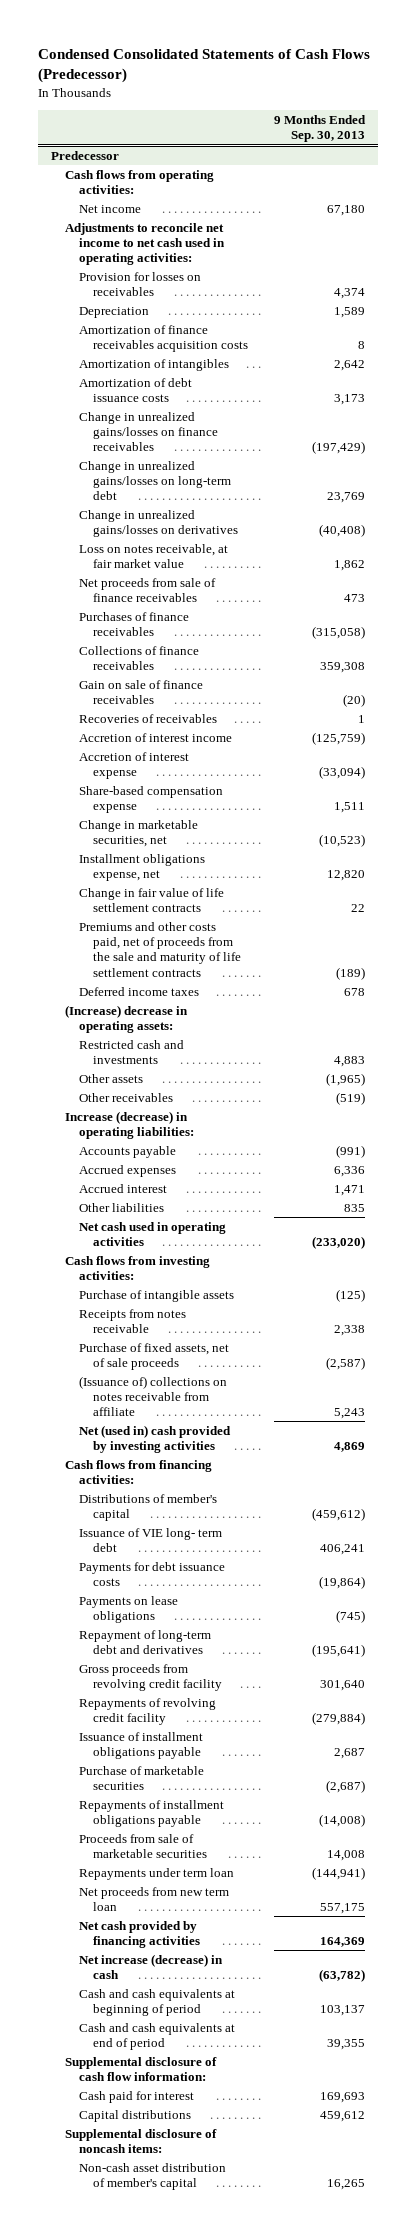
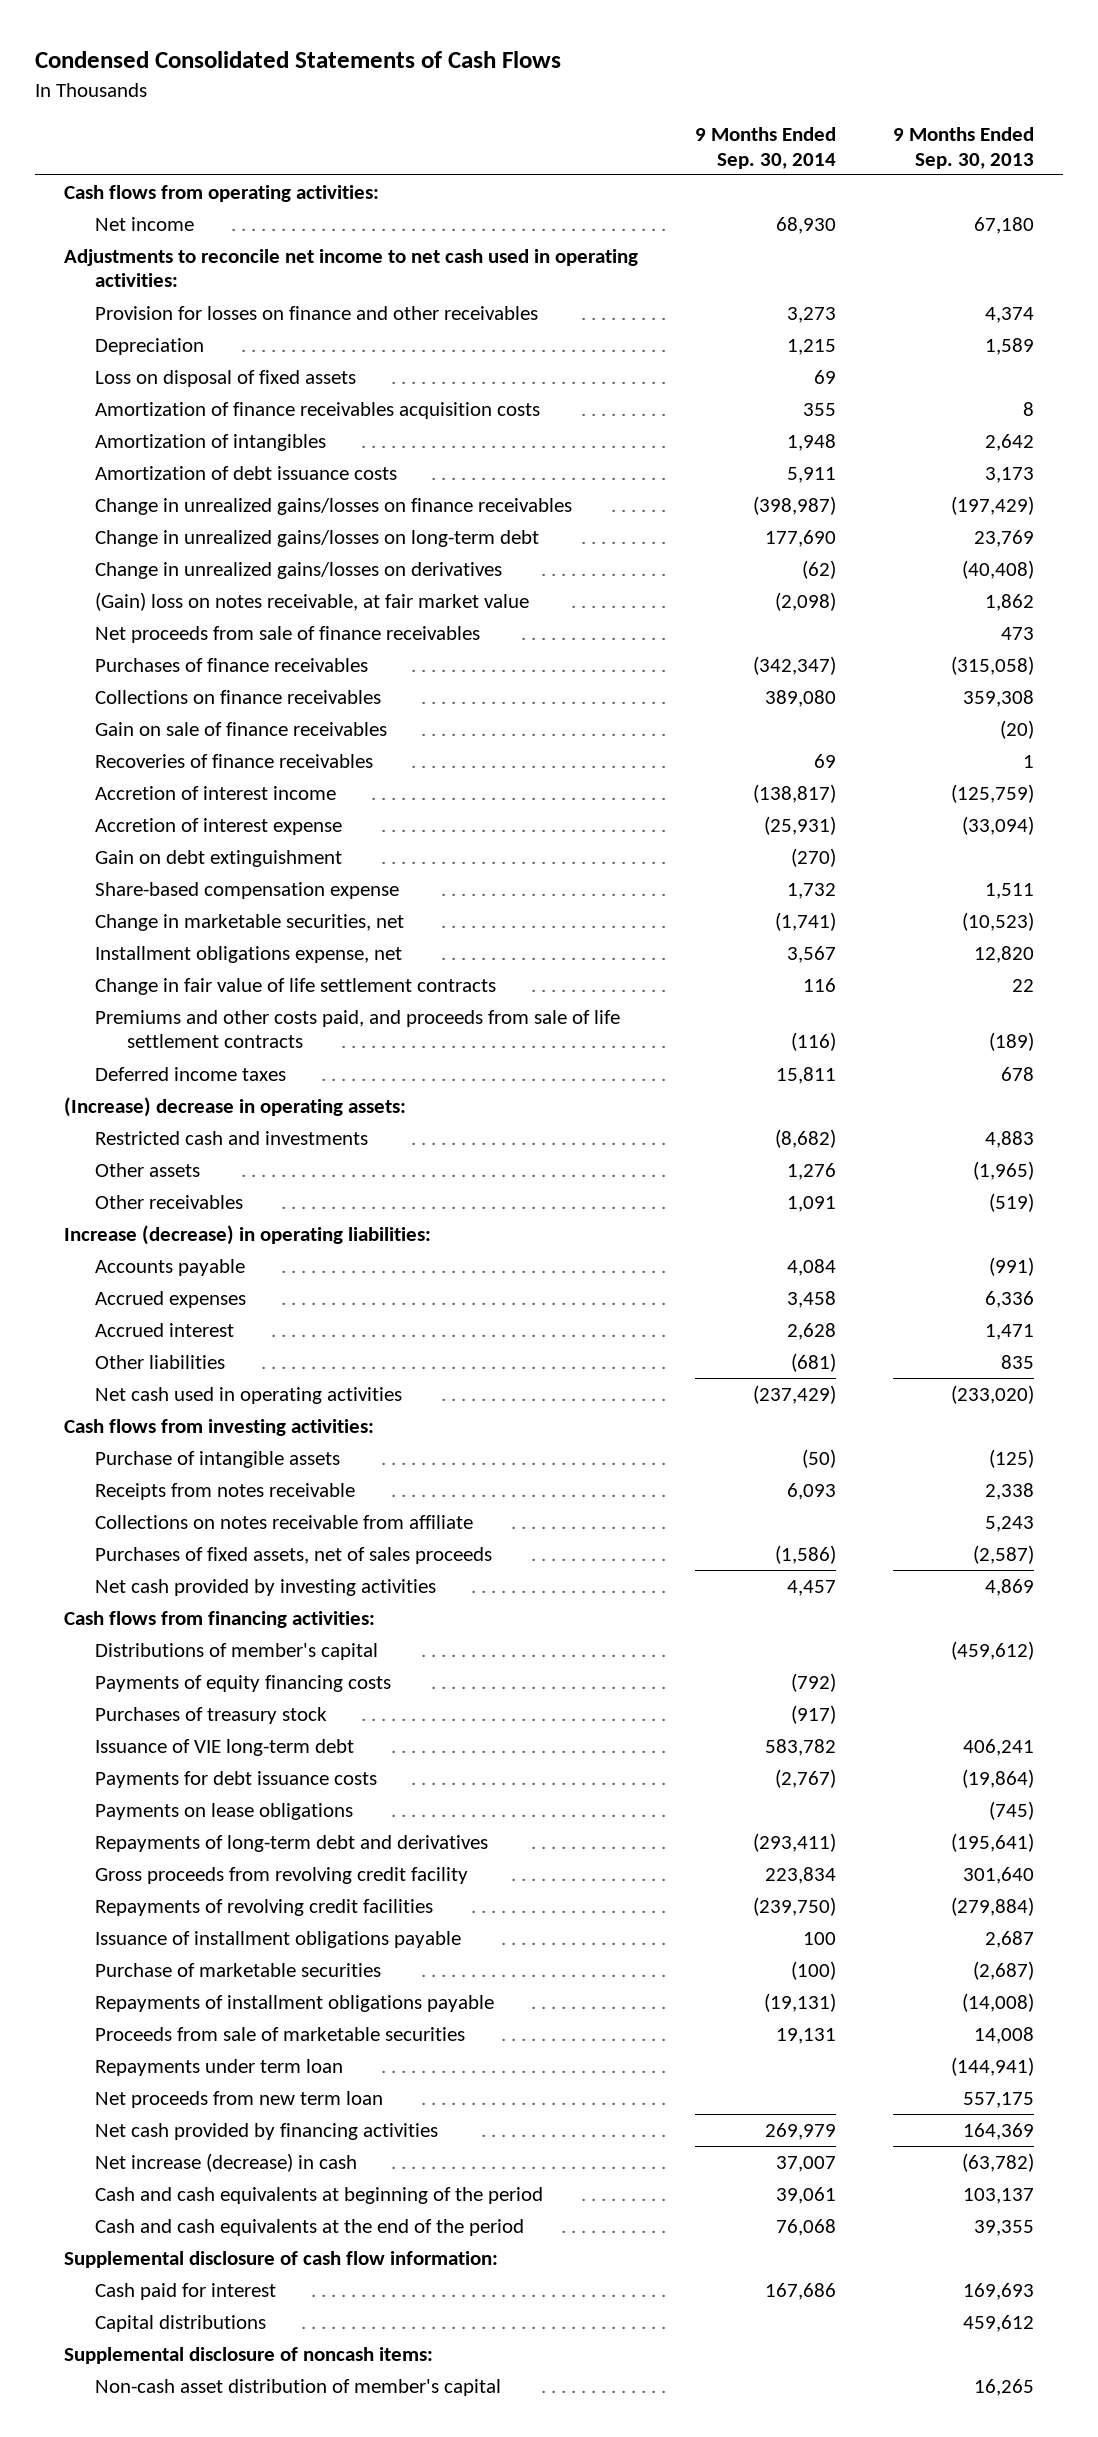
- Condensed Consolidated Statements of Cash Flows (Predecessor)
+ Condensed Consolidated Statements of Cash Flows
- | 9 Months Ended Sep. 30, 2013
+ | 9 Months Ended Sep. 30, 2014 | 9 Months Ended Sep. 30, 2013
- Predecessor
- Provision for losses on receivables | 4,374
+ Provision for losses on finance and other receivables | 3,273 | 4,374
+ Loss on disposal of fixed assets | 69 |
- Loss on notes receivable, at fair market value | 1,862
+ (Gain) loss on notes receivable, at fair market value | (2,098) | 1,862
- Collections of finance receivables | 359,308
+ Collections on finance receivables | 389,080 | 359,308
- Recoveries of receivables | 1
+ Recoveries of finance receivables | 69 | 1
+ Gain on debt extinguishment | (270) |
- Premiums and other costs paid, net of proceeds from the sale and maturity of life settlement contracts | (189)
+ Premiums and other costs paid, and proceeds from sale of life settlement contracts | (116) | (189)
- Purchase of fixed assets, net of sale proceeds | (2,587)
- (Issuance of) collections on notes receivable from affiliate | 5,243
- Net (used in) cash provided by investing activities | 4,869
+ Collections on notes receivable from affiliate | | 5,243
+ Purchases of fixed assets, net of sales proceeds | (1,586) | (2,587)
+ Net cash provided by investing activities | 4,457 | 4,869
- Issuance of VIE long- term debt | 406,241
+ Payments of equity financing costs | (792) |
+ Purchases of treasury stock | (917) |
+ Issuance of VIE long-term debt | 583,782 | 406,241
- Repayment of long-term debt and derivatives | (195,641)
+ Repayments of long-term debt and derivatives | (293,411) | (195,641)
- Repayments of revolving credit facility | (279,884)
+ Repayments of revolving credit facilities | (239,750) | (279,884)
- Cash and cash equivalents at beginning of period | 103,137
- Cash and cash equivalents at end of period | 39,355
+ Cash and cash equivalents at beginning of the period | 39,061 | 103,137
+ Cash and cash equivalents at the end of the period | 76,068 | 39,355

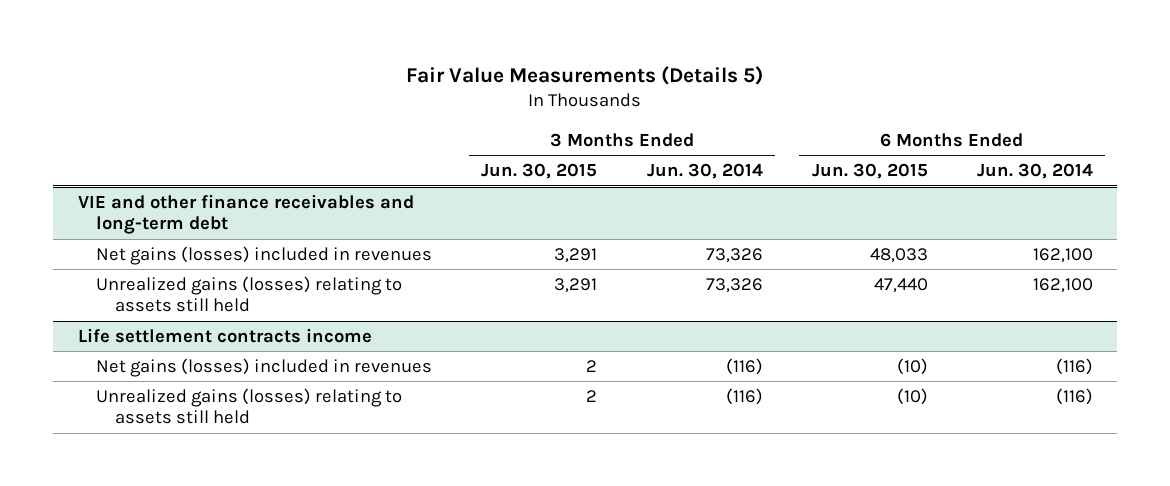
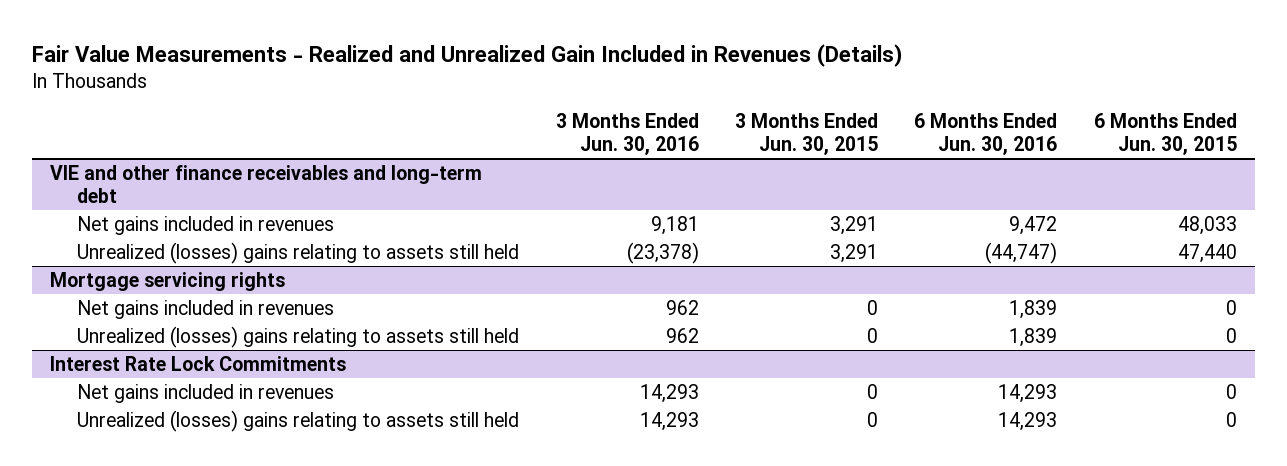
- Fair Value Measurements (Details 5)
+ Fair Value Measurements - Realized and Unrealized Gain Included in Revenues (Details)
- | 3 Months Ended Jun. 30, 2015 | 3 Months Ended Jun. 30, 2014 | 6 Months Ended Jun. 30, 2015 | 6 Months Ended Jun. 30, 2014
+ | 3 Months Ended Jun. 30, 2016 | 3 Months Ended Jun. 30, 2015 | 6 Months Ended Jun. 30, 2016 | 6 Months Ended Jun. 30, 2015
@ VIE and other finance receivables and long-term debt
- Net gains (losses) included in revenues | 3,291 | 73,326 | 48,033 | 162,100
- Unrealized gains (losses) relating to assets still held | 3,291 | 73,326 | 47,440 | 162,100
- Life settlement contracts income
- Net gains (losses) included in revenues | 2 | (116) | (10) | (116)
- Unrealized gains (losses) relating to assets still held | 2 | (116) | (10) | (116)
@ VIE and other finance receivables and long-term debt
+ Net gains included in revenues | 9,181 | 3,291 | 9,472 | 48,033
+ Unrealized (losses) gains relating to assets still held | (23,378) | 3,291 | (44,747) | 47,440
+ Mortgage servicing rights
+ Net gains included in revenues | 962 | 0 | 1,839 | 0
+ Unrealized (losses) gains relating to assets still held | 962 | 0 | 1,839 | 0
+ Interest Rate Lock Commitments
+ Net gains included in revenues | 14,293 | 0 | 14,293 | 0
+ Unrealized (losses) gains relating to assets still held | 14,293 | 0 | 14,293 | 0

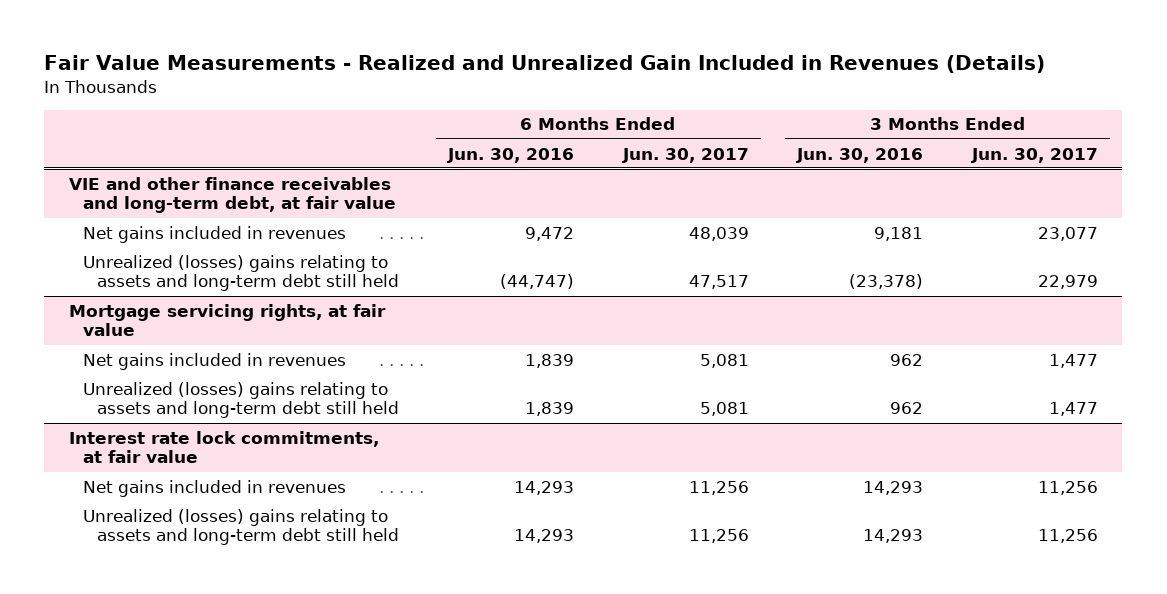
- | 3 Months Ended Jun. 30, 2016 | 3 Months Ended Jun. 30, 2015 | 6 Months Ended Jun. 30, 2016 | 6 Months Ended Jun. 30, 2015
+ | 6 Months Ended Jun. 30, 2016 | 6 Months Ended Jun. 30, 2017 | 3 Months Ended Jun. 30, 2016 | 3 Months Ended Jun. 30, 2017
- VIE and other finance receivables and long-term debt
+ VIE and other finance receivables and long-term debt, at fair value
- Unrealized (losses) gains relating to assets still held | (23,378) | 3,291 | (44,747) | 47,440
- Mortgage servicing rights
+ Unrealized (losses) gains relating to assets and long-term debt still held | (44,747) | 47,517 | (23,378) | 22,979
+ Mortgage servicing rights, at fair value
- Unrealized (losses) gains relating to assets still held | 962 | 0 | 1,839 | 0
- Interest Rate Lock Commitments
+ Unrealized (losses) gains relating to assets and long-term debt still held | 1,839 | 5,081 | 962 | 1,477
+ Interest rate lock commitments, at fair value
- Unrealized (losses) gains relating to assets still held | 14,293 | 0 | 14,293 | 0
+ Unrealized (losses) gains relating to assets and long-term debt still held | 14,293 | 11,256 | 14,293 | 11,256

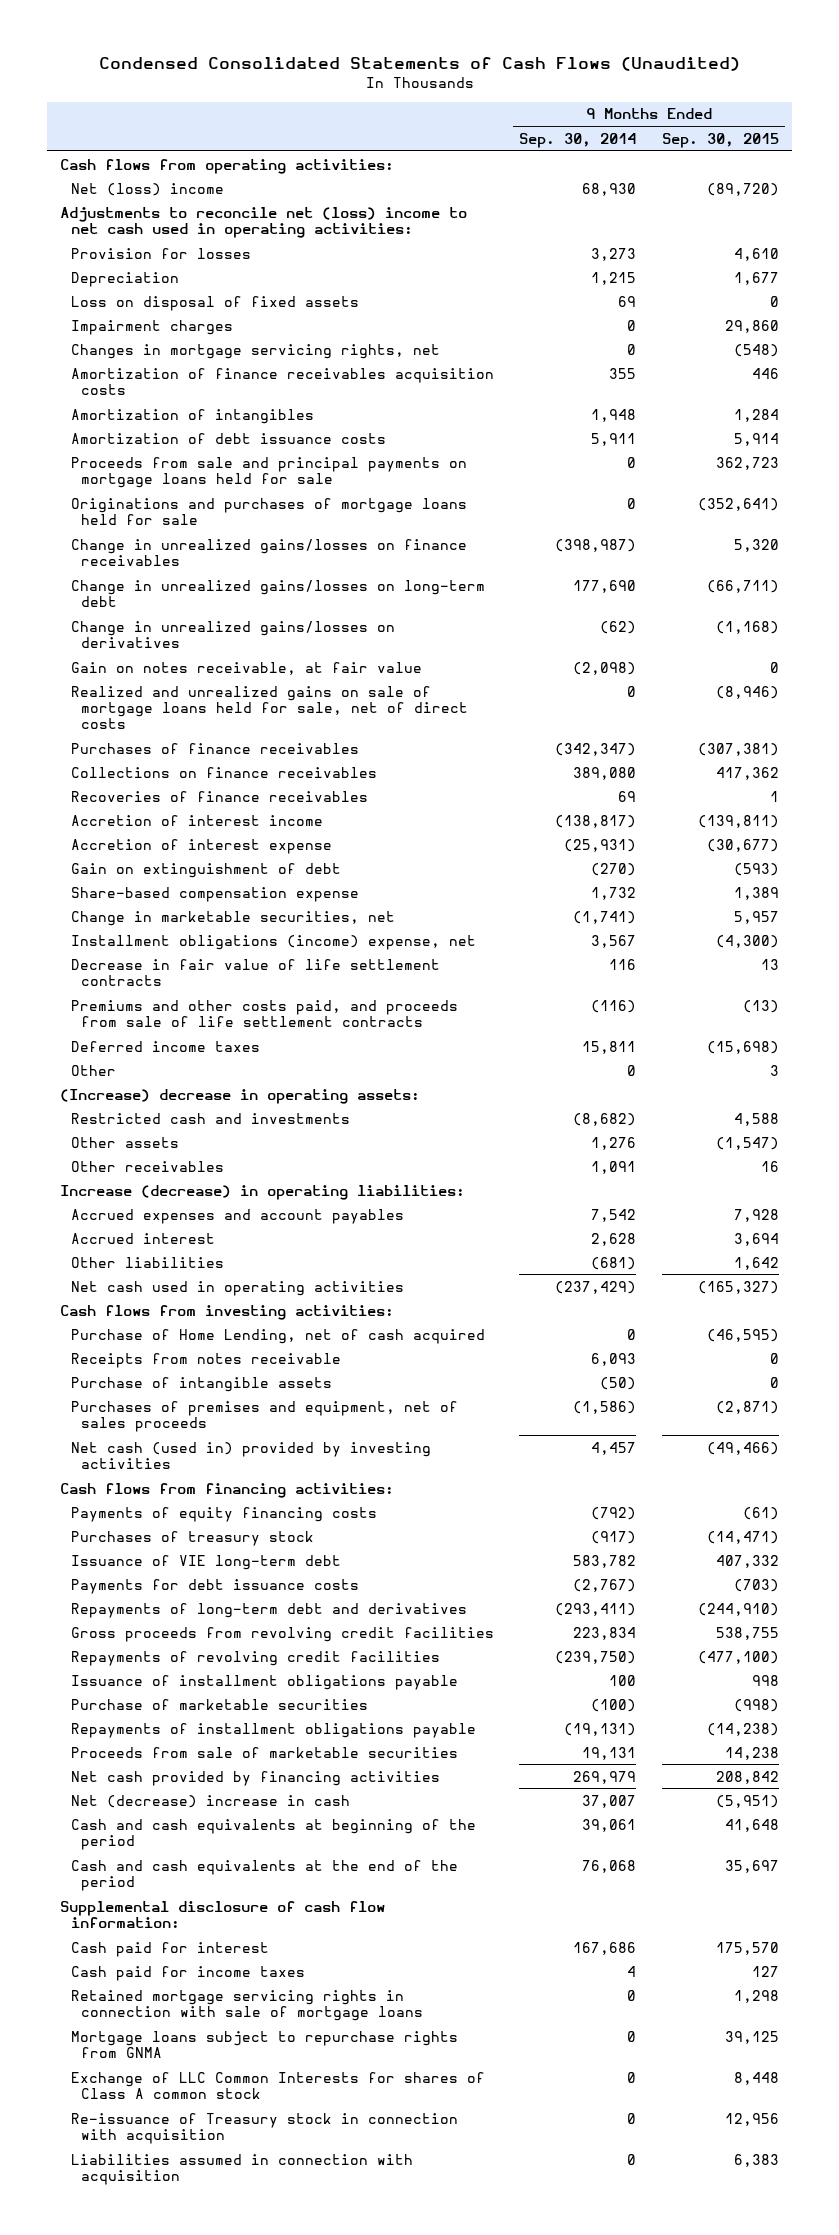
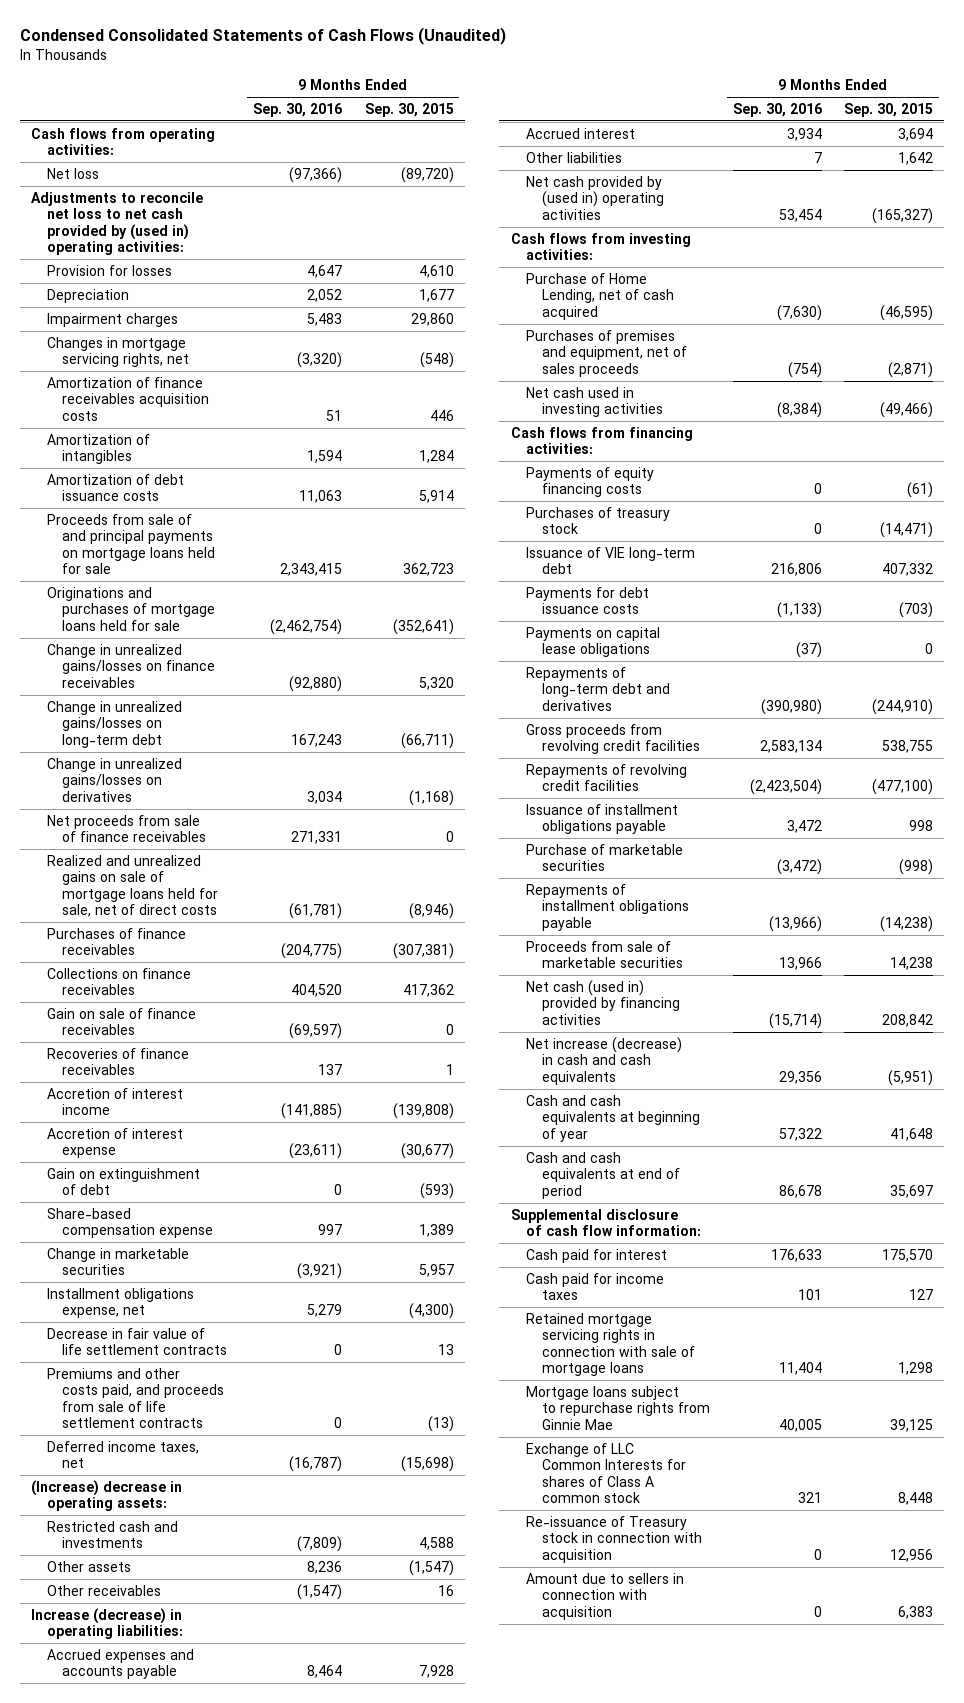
- | 9 Months Ended Sep. 30, 2014 | 9 Months Ended Sep. 30, 2015
+ | 9 Months Ended Sep. 30, 2016 | 9 Months Ended Sep. 30, 2015
- Net (loss) income | 68,930 | (89,720)
- Adjustments to reconcile net (loss) income to net cash used in operating activities:
+ Net loss | (97,366) | (89,720)
+ Adjustments to reconcile net loss to net cash provided by (used in) operating activities:
- Loss on disposal of fixed assets | 69 | 0
- Proceeds from sale and principal payments on mortgage loans held for sale | 0 | 362,723
+ Proceeds from sale of and principal payments on mortgage loans held for sale | 2,343,415 | 362,723
- Gain on notes receivable, at fair value | (2,098) | 0
+ Net proceeds from sale of finance receivables | 271,331 | 0
+ Gain on sale of finance receivables | (69,597) | 0
- Accretion of interest income | (138,817) | (139,811)
+ Accretion of interest income | (141,885) | (139,808)
- Change in marketable securities, net | (1,741) | 5,957
- Installment obligations (income) expense, net | 3,567 | (4,300)
+ Change in marketable securities | (3,921) | 5,957
+ Installment obligations expense, net | 5,279 | (4,300)
- Deferred income taxes | 15,811 | (15,698)
- Other | 0 | 3
+ Deferred income taxes, net | (16,787) | (15,698)
- Accrued expenses and account payables | 7,542 | 7,928
+ Accrued expenses and accounts payable | 8,464 | 7,928
- Net cash used in operating activities | (237,429) | (165,327)
+ Net cash provided by (used in) operating activities | 53,454 | (165,327)
- Receipts from notes receivable | 6,093 | 0
- Purchase of intangible assets | (50) | 0
- Net cash (used in) provided by investing activities | 4,457 | (49,466)
+ Net cash used in investing activities | (8,384) | (49,466)
+ Payments on capital lease obligations | (37) | 0
- Net cash provided by financing activities | 269,979 | 208,842
- Net (decrease) increase in cash | 37,007 | (5,951)
- Cash and cash equivalents at beginning of the period | 39,061 | 41,648
- Cash and cash equivalents at the end of the period | 76,068 | 35,697
+ Net cash (used in) provided by financing activities | (15,714) | 208,842
+ Net increase (decrease) in cash and cash equivalents | 29,356 | (5,951)
+ Cash and cash equivalents at beginning of year | 57,322 | 41,648
+ Cash and cash equivalents at end of period | 86,678 | 35,697
- Mortgage loans subject to repurchase rights from GNMA | 0 | 39,125
+ Mortgage loans subject to repurchase rights from Ginnie Mae | 40,005 | 39,125
- Liabilities assumed in connection with acquisition | 0 | 6,383
+ Amount due to sellers in connection with acquisition | 0 | 6,383

